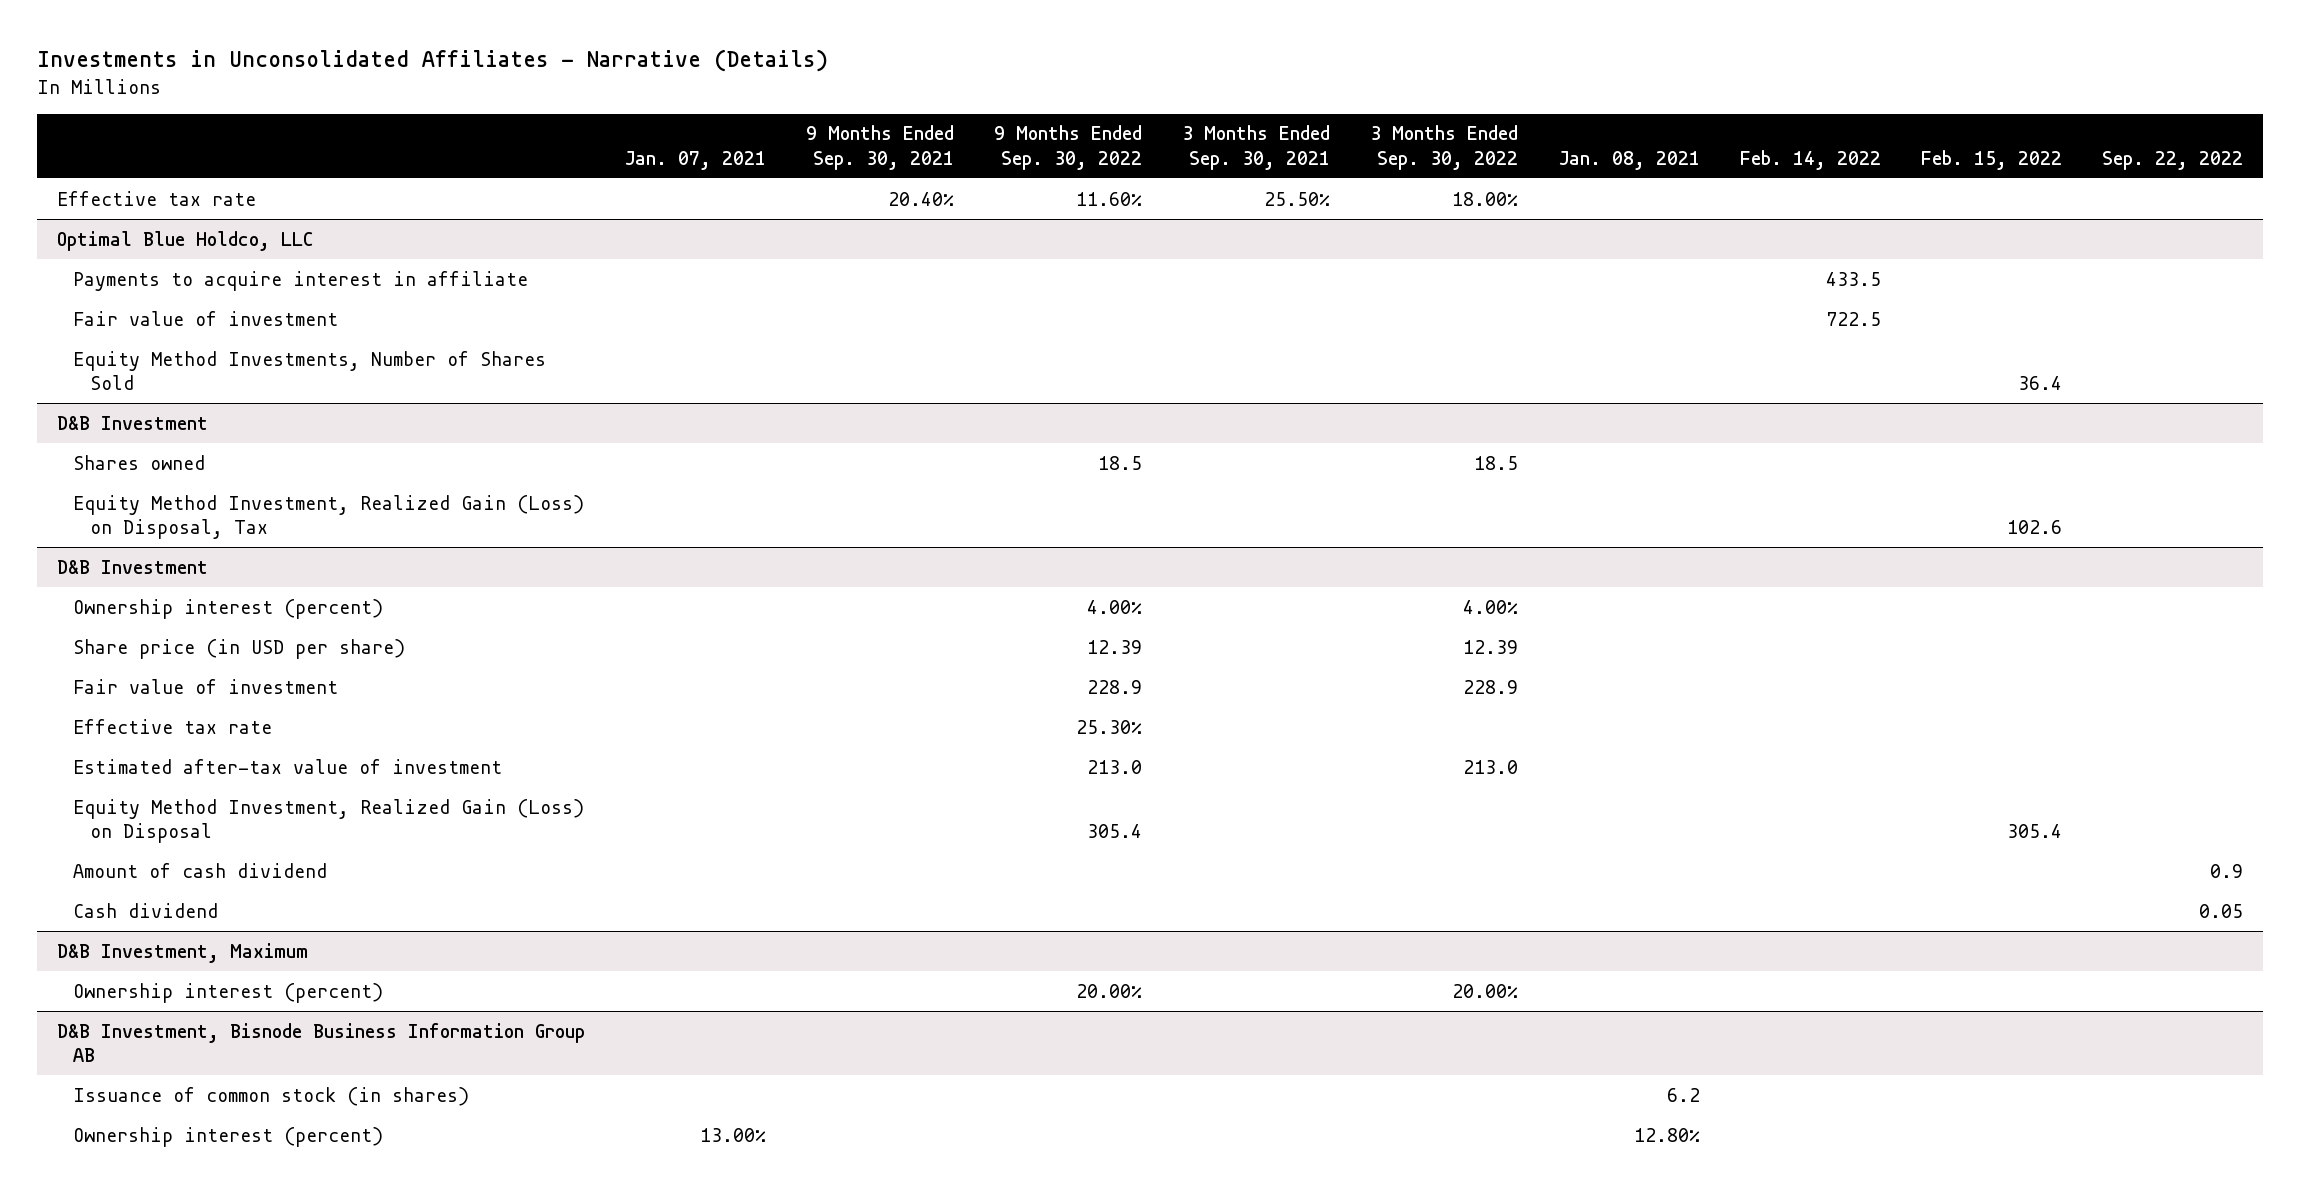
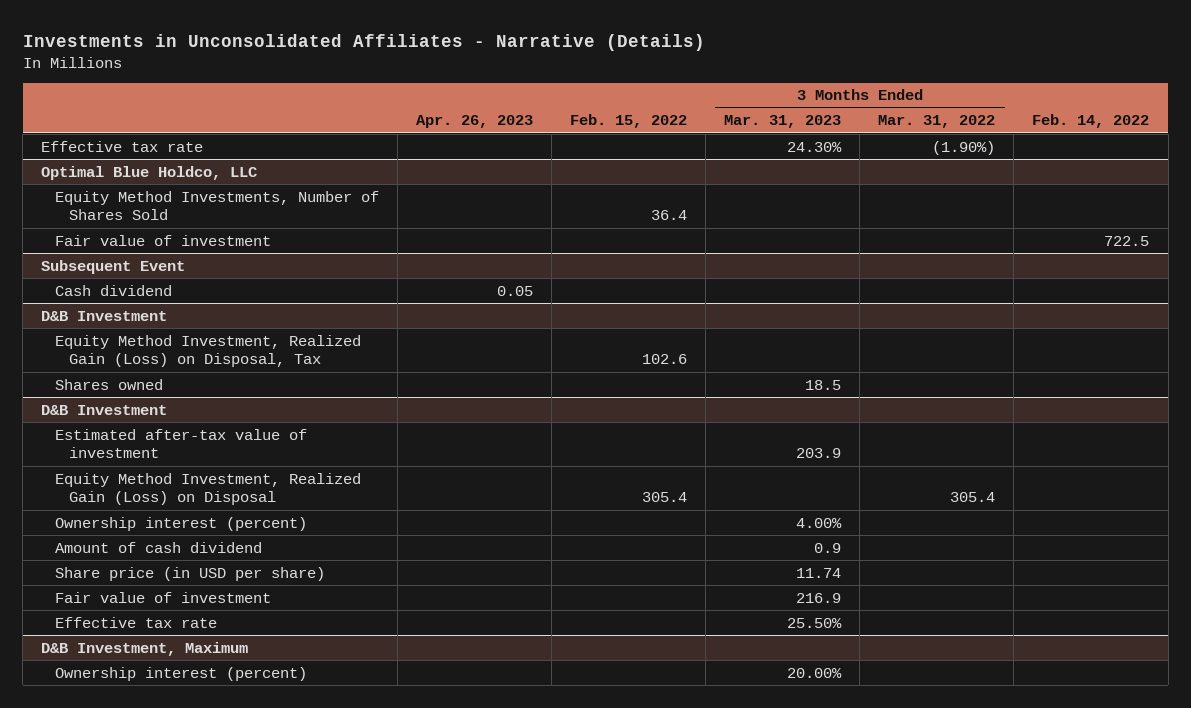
- | Jan. 07, 2021 | 9 Months Ended Sep. 30, 2021 | 9 Months Ended Sep. 30, 2022 | 3 Months Ended Sep. 30, 2021 | 3 Months Ended Sep. 30, 2022 | Jan. 08, 2021 | Feb. 14, 2022 | Feb. 15, 2022 | Sep. 22, 2022
+ | Apr. 26, 2023 | Feb. 15, 2022 | 3 Months Ended Mar. 31, 2023 | 3 Months Ended Mar. 31, 2022 | Feb. 14, 2022
@ Optimal Blue Holdco, LLC
- Payments to acquire interest in affiliate | | | | | | | 433.5 | |
moved down: Fair value of investment | | | | | 722.5
+ Subsequent Event
+ Cash dividend | 0.05 | | | |
@ D&B Investment
moved down: Shares owned | | | 18.5 | |
moved up: Estimated after-tax value of investment | | | 203.9 | |
moved up: Equity Method Investment, Realized Gain (Loss) on Disposal | | 305.4 | | 305.4 |
moved up: Amount of cash dividend | | | 0.9 | |
- Cash dividend | | | | | | | | | 0.05
- D&B Investment, Bisnode Business Information Group AB
- Issuance of common stock (in shares) | | | | | | 6.2 | | |
- Ownership interest (percent) | 13.00% | | | | | 12.80% | | |

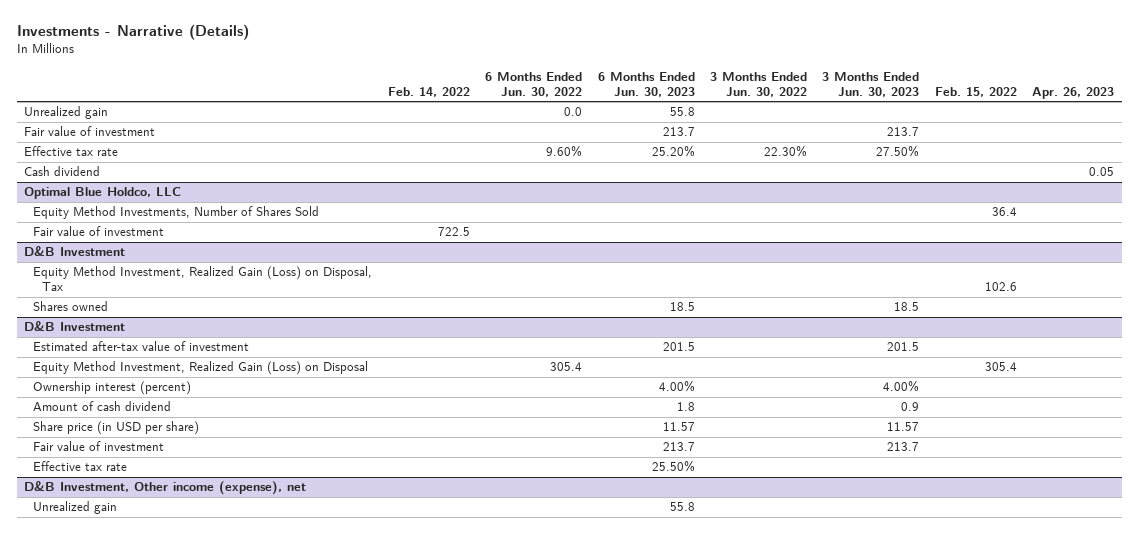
- Investments in Unconsolidated Affiliates - Narrative (Details)
+ Investments - Narrative (Details)
- | Apr. 26, 2023 | Feb. 15, 2022 | 3 Months Ended Mar. 31, 2023 | 3 Months Ended Mar. 31, 2022 | Feb. 14, 2022
+ | Feb. 14, 2022 | 6 Months Ended Jun. 30, 2022 | 6 Months Ended Jun. 30, 2023 | 3 Months Ended Jun. 30, 2022 | 3 Months Ended Jun. 30, 2023 | Feb. 15, 2022 | Apr. 26, 2023
+ Unrealized gain | | 0.0 | 55.8 | | | |
+ Fair value of investment | | | 213.7 | | 213.7 | |
+ Cash dividend | | | | | | | 0.05
- Subsequent Event
- Cash dividend | 0.05 | | | |
- D&B Investment, Maximum
- Ownership interest (percent) | | | 20.00% | |
+ D&B Investment, Other income (expense), net
+ Unrealized gain | | | 55.8 | | | |

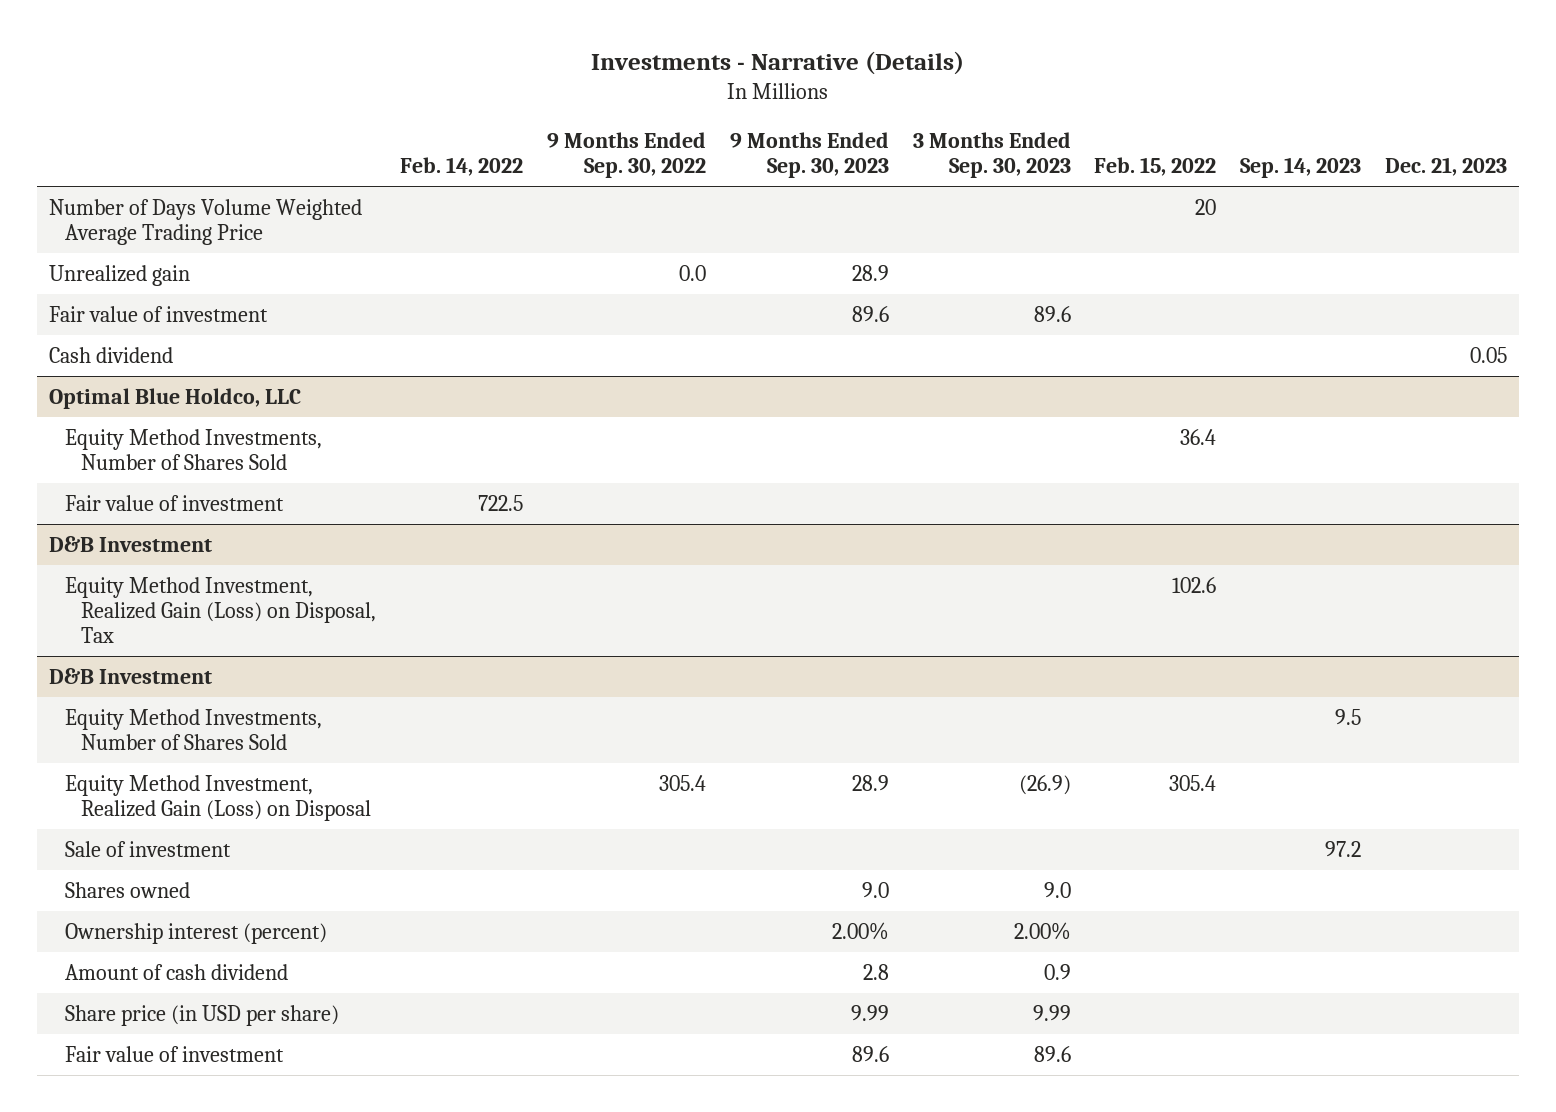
- | Feb. 14, 2022 | 6 Months Ended Jun. 30, 2022 | 6 Months Ended Jun. 30, 2023 | 3 Months Ended Jun. 30, 2022 | 3 Months Ended Jun. 30, 2023 | Feb. 15, 2022 | Apr. 26, 2023
+ | Feb. 14, 2022 | 9 Months Ended Sep. 30, 2022 | 9 Months Ended Sep. 30, 2023 | 3 Months Ended Sep. 30, 2023 | Feb. 15, 2022 | Sep. 14, 2023 | Dec. 21, 2023
+ Number of Days Volume Weighted Average Trading Price | | | | | 20 | |
- Effective tax rate | | 9.60% | 25.20% | 22.30% | 27.50% | |
@ D&B Investment
- Estimated after-tax value of investment | | | 201.5 | | 201.5 | |
+ Equity Method Investments, Number of Shares Sold | | | | | | 9.5 |
+ Sale of investment | | | | | | 97.2 |
moved down: Shares owned | | | 9.0 | 9.0 | | |
- Effective tax rate | | | 25.50% | | | |
- D&B Investment, Other income (expense), net
- Unrealized gain | | | 55.8 | | | |

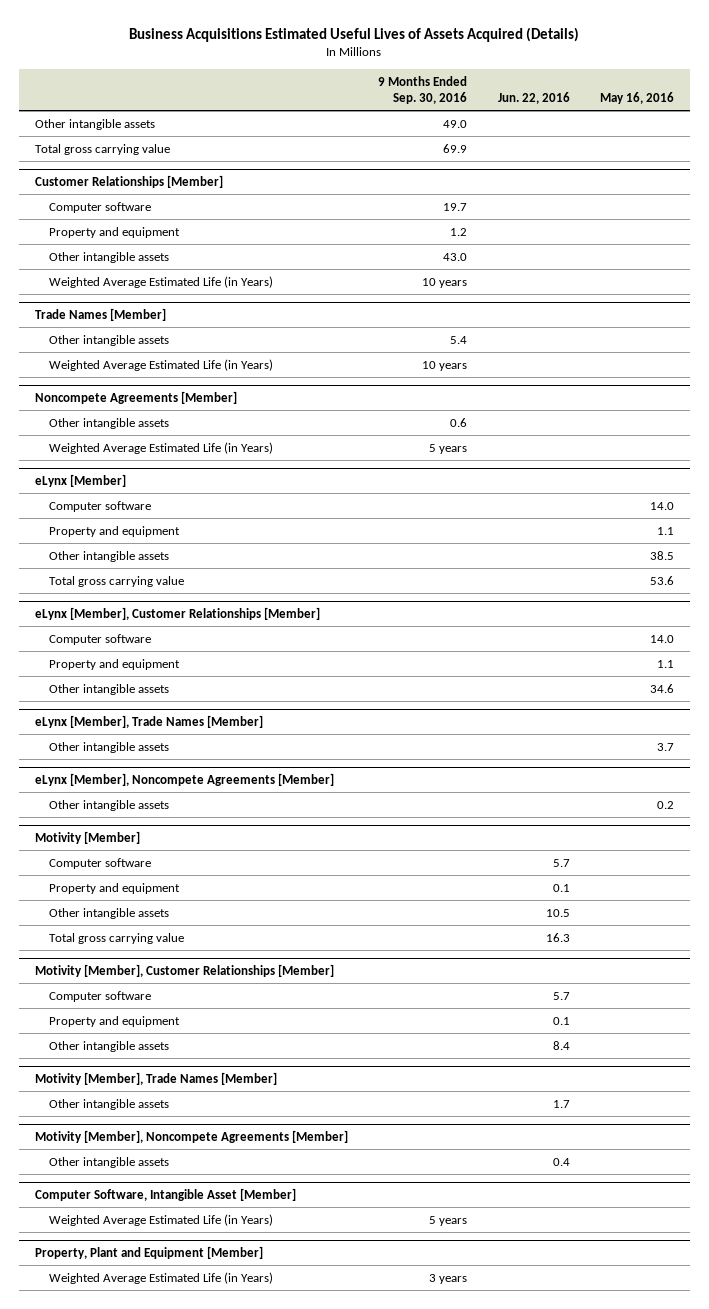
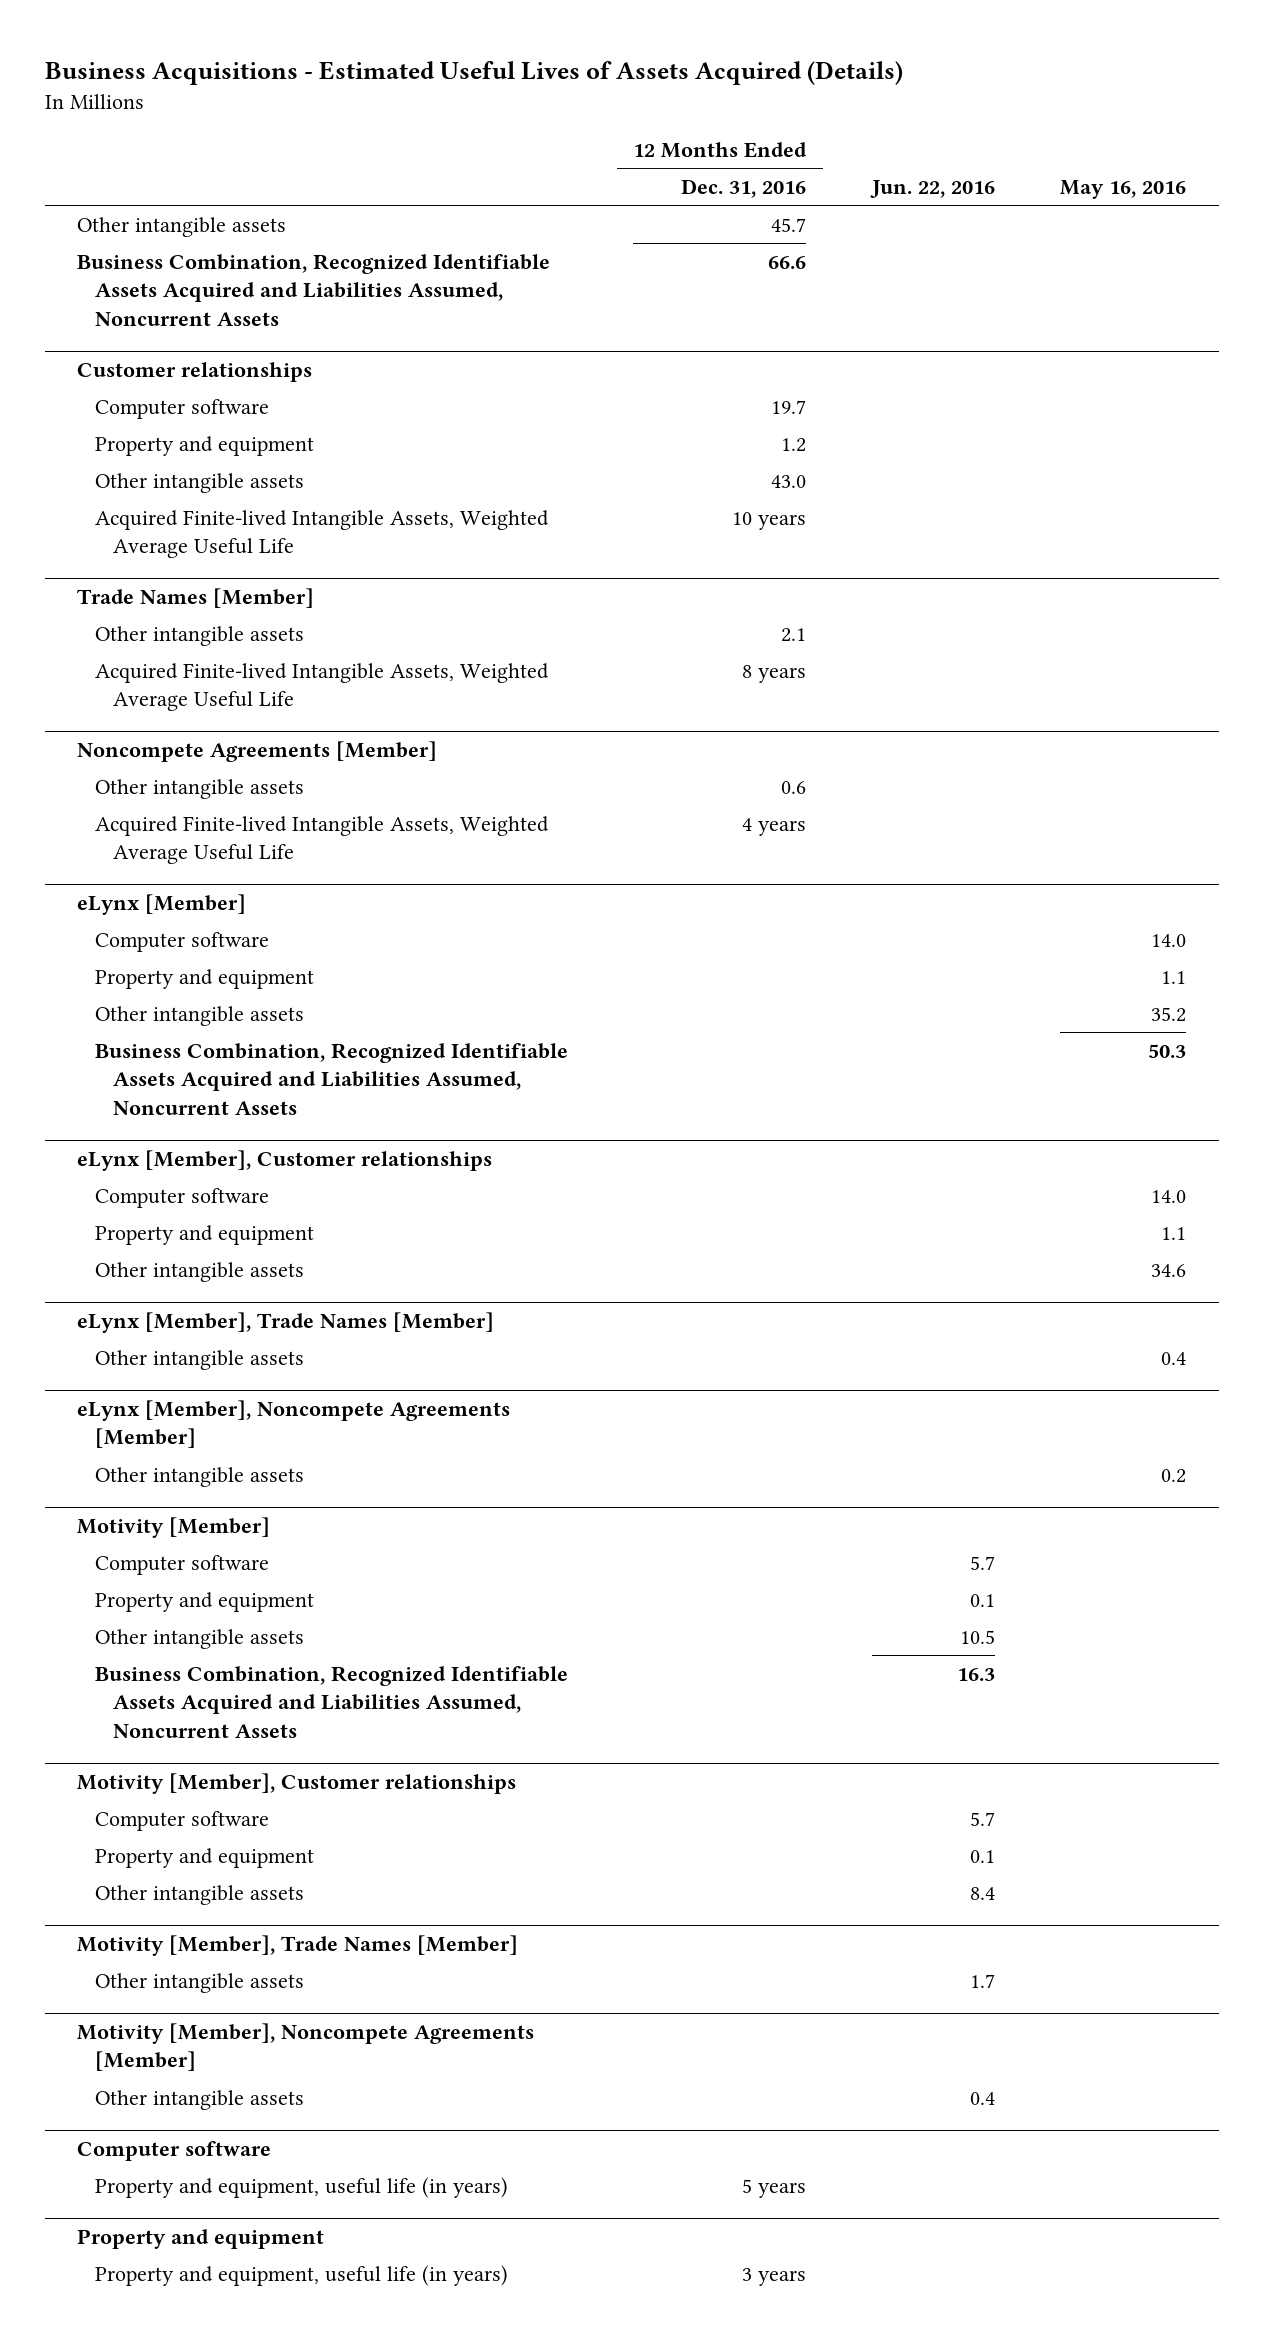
- Business Acquisitions Estimated Useful Lives of Assets Acquired (Details)
+ Business Acquisitions - Estimated Useful Lives of Assets Acquired (Details)
- | 9 Months Ended Sep. 30, 2016 | Jun. 22, 2016 | May 16, 2016
+ | 12 Months Ended Dec. 31, 2016 | Jun. 22, 2016 | May 16, 2016
- Total gross carrying value | 69.9 | |
- Customer Relationships [Member]
+ Business Combination, Recognized Identifiable Assets Acquired and Liabilities Assumed, Noncurrent Assets | 66.6 | |
+ Customer relationships
- Weighted Average Estimated Life (in Years) | 10 years | |
+ Acquired Finite-lived Intangible Assets, Weighted Average Useful Life | 10 years | |
@ Trade Names [Member]
- Weighted Average Estimated Life (in Years) | 10 years | |
+ Acquired Finite-lived Intangible Assets, Weighted Average Useful Life | 8 years | |
@ Noncompete Agreements [Member]
- Weighted Average Estimated Life (in Years) | 5 years | |
+ Acquired Finite-lived Intangible Assets, Weighted Average Useful Life | 4 years | |
@ eLynx [Member]
- Other intangible assets | | | 38.5
- Total gross carrying value | | | 53.6
- eLynx [Member], Customer Relationships [Member]
@ eLynx [Member]
+ Other intangible assets | | | 35.2
+ Business Combination, Recognized Identifiable Assets Acquired and Liabilities Assumed, Noncurrent Assets | | | 50.3
+ eLynx [Member], Customer relationships
@ eLynx [Member], Trade Names [Member]
- Other intangible assets | | | 3.7
+ Other intangible assets | | | 0.4
@ Motivity [Member]
- Total gross carrying value | | 16.3 |
- Motivity [Member], Customer Relationships [Member]
@ Motivity [Member]
+ Business Combination, Recognized Identifiable Assets Acquired and Liabilities Assumed, Noncurrent Assets | | 16.3 |
+ Motivity [Member], Customer relationships
- Computer Software, Intangible Asset [Member]
- Weighted Average Estimated Life (in Years) | 5 years | |
- Property, Plant and Equipment [Member]
- Weighted Average Estimated Life (in Years) | 3 years | |
+ Computer software
+ Property and equipment, useful life (in years) | 5 years | |
+ Property and equipment
+ Property and equipment, useful life (in years) | 3 years | |

